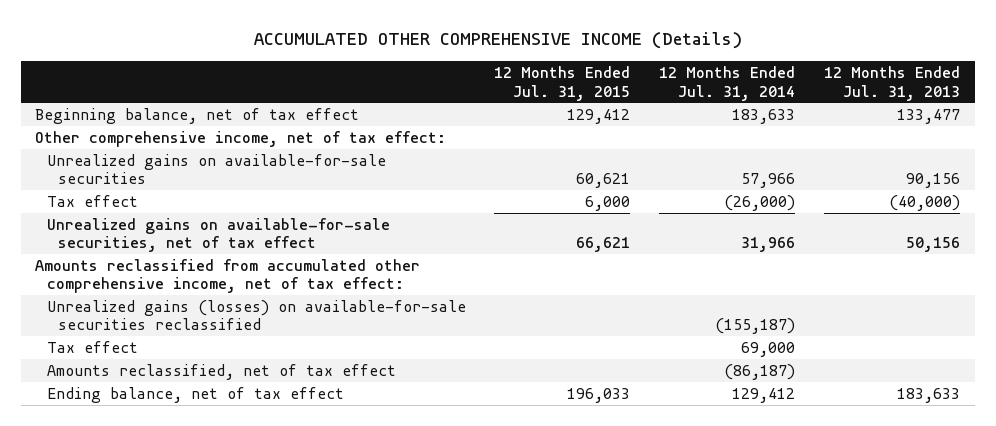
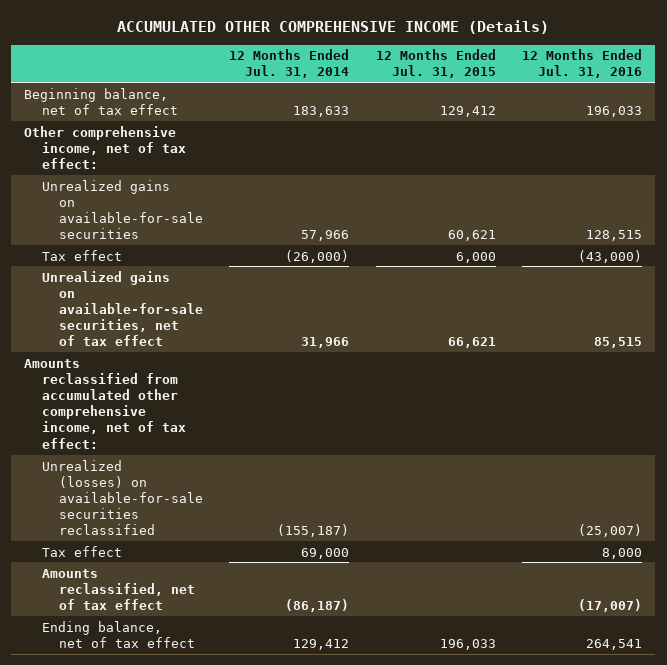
- | 12 Months Ended Jul. 31, 2015 | 12 Months Ended Jul. 31, 2014 | 12 Months Ended Jul. 31, 2013
+ | 12 Months Ended Jul. 31, 2014 | 12 Months Ended Jul. 31, 2015 | 12 Months Ended Jul. 31, 2016
- Unrealized gains (losses) on available-for-sale securities reclassified | | (155,187) |
+ Unrealized (losses) on available-for-sale securities reclassified | (155,187) | | (25,007)

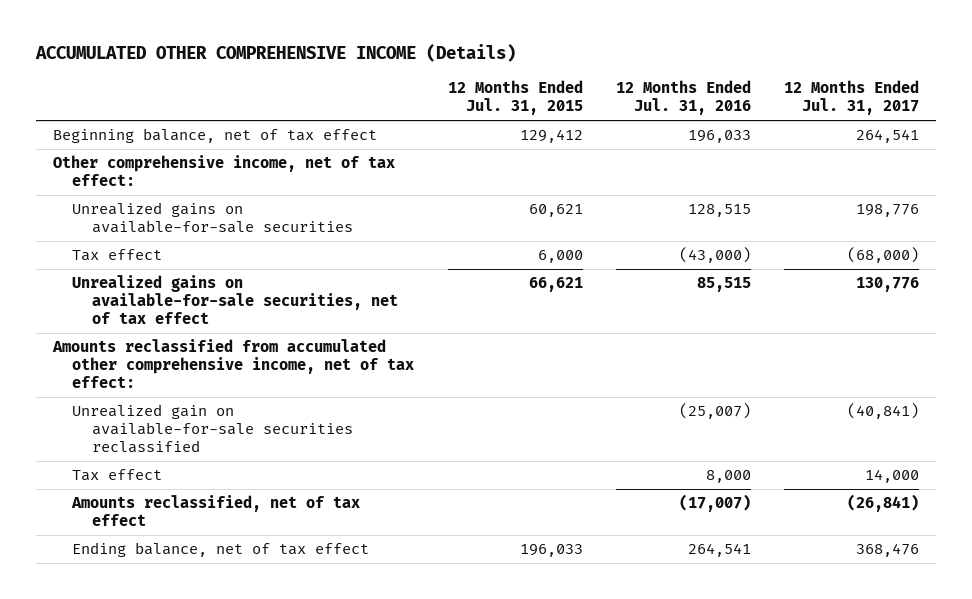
- | 12 Months Ended Jul. 31, 2014 | 12 Months Ended Jul. 31, 2015 | 12 Months Ended Jul. 31, 2016
+ | 12 Months Ended Jul. 31, 2015 | 12 Months Ended Jul. 31, 2016 | 12 Months Ended Jul. 31, 2017
- Unrealized (losses) on available-for-sale securities reclassified | (155,187) | | (25,007)
+ Unrealized gain on available-for-sale securities reclassified | | (25,007) | (40,841)

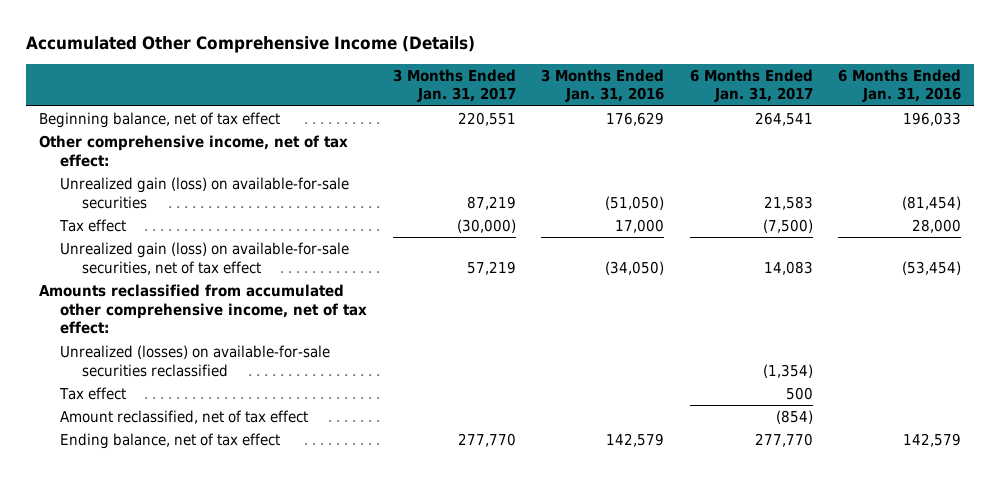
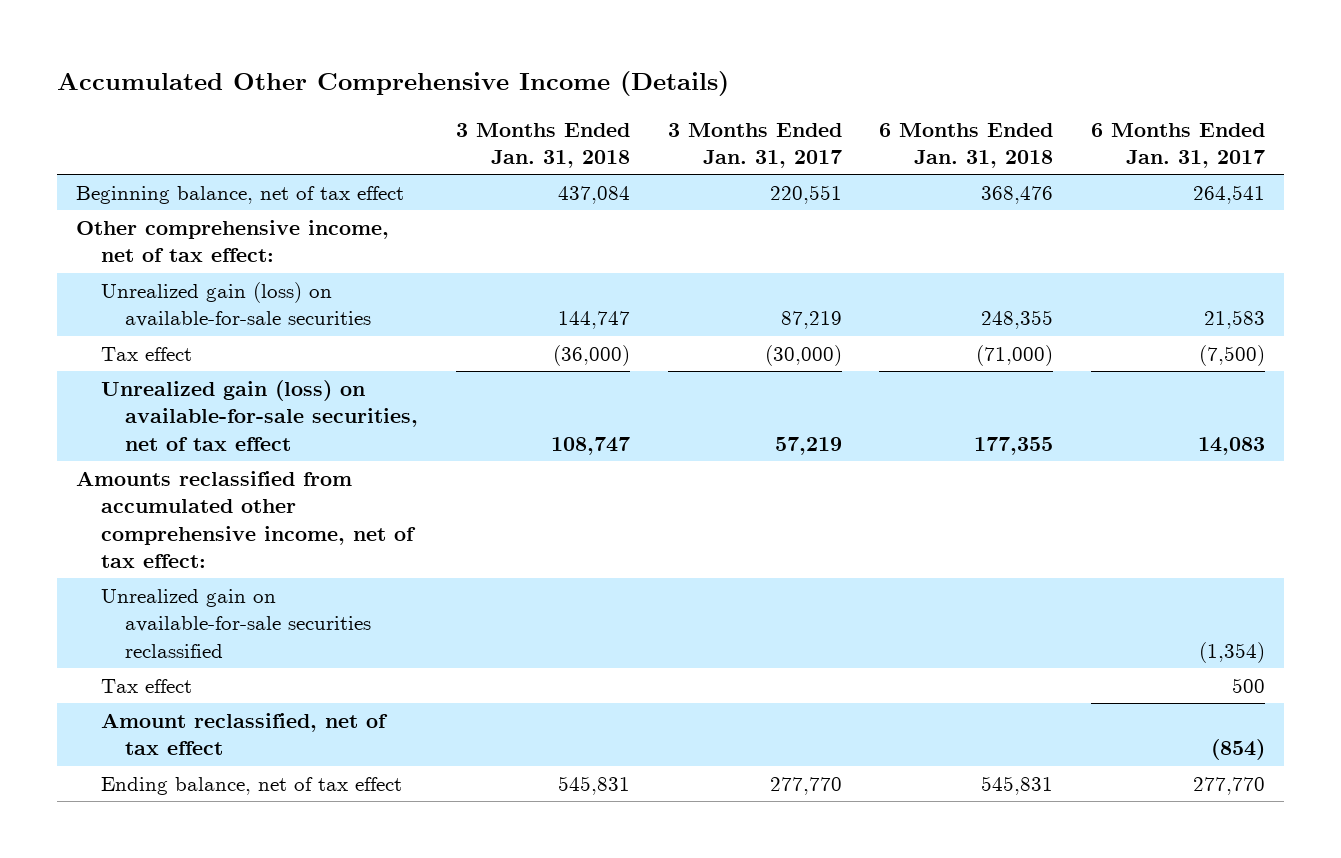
- | 3 Months Ended Jan. 31, 2017 | 3 Months Ended Jan. 31, 2016 | 6 Months Ended Jan. 31, 2017 | 6 Months Ended Jan. 31, 2016
+ | 3 Months Ended Jan. 31, 2018 | 3 Months Ended Jan. 31, 2017 | 6 Months Ended Jan. 31, 2018 | 6 Months Ended Jan. 31, 2017
- Unrealized (losses) on available-for-sale securities reclassified | | | (1,354) |
+ Unrealized gain on available-for-sale securities reclassified | | | | (1,354)

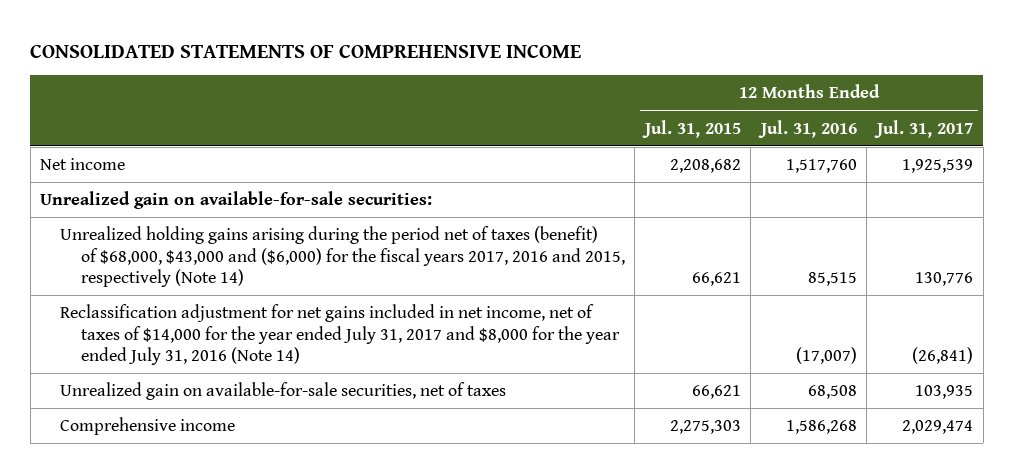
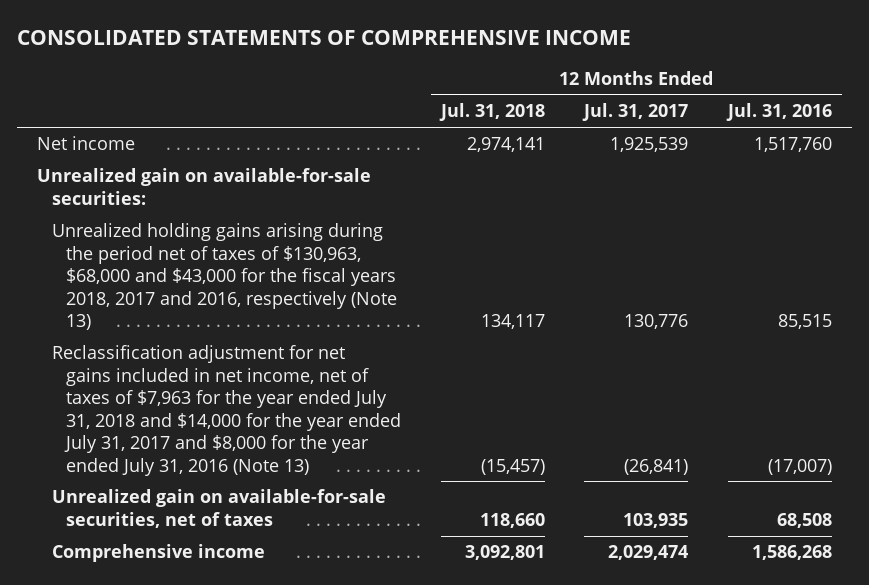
- | 12 Months Ended Jul. 31, 2015 | 12 Months Ended Jul. 31, 2016 | 12 Months Ended Jul. 31, 2017
+ | 12 Months Ended Jul. 31, 2018 | 12 Months Ended Jul. 31, 2017 | 12 Months Ended Jul. 31, 2016
- Unrealized holding gains arising during the period net of taxes (benefit) of $68,000, $43,000 and ($6,000) for the fiscal years 2017, 2016 and 2015, respectively (Note 14) | 66,621 | 85,515 | 130,776
- Reclassification adjustment for net gains included in net income, net of taxes of $14,000 for the year ended July 31, 2017 and $8,000 for the year ended July 31, 2016 (Note 14) | | (17,007) | (26,841)
+ Unrealized holding gains arising during the period net of taxes of $130,963, $68,000 and $43,000 for the fiscal years 2018, 2017 and 2016, respectively (Note 13) | 134,117 | 130,776 | 85,515
+ Reclassification adjustment for net gains included in net income, net of taxes of $7,963 for the year ended July 31, 2018 and $14,000 for the year ended July 31, 2017 and $8,000 for the year ended July 31, 2016 (Note 13) | (15,457) | (26,841) | (17,007)

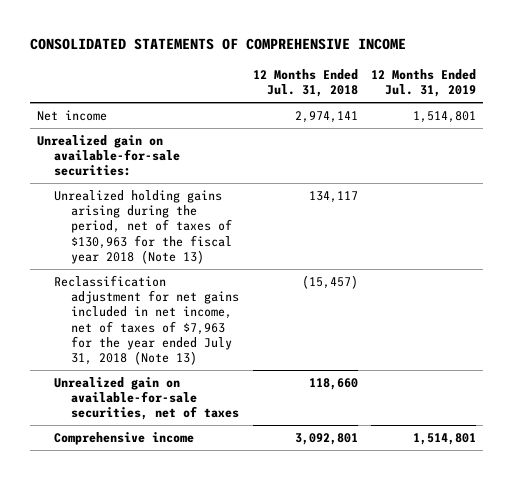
- | 12 Months Ended Jul. 31, 2018 | 12 Months Ended Jul. 31, 2017 | 12 Months Ended Jul. 31, 2016
+ | 12 Months Ended Jul. 31, 2018 | 12 Months Ended Jul. 31, 2019
- Unrealized holding gains arising during the period net of taxes of $130,963, $68,000 and $43,000 for the fiscal years 2018, 2017 and 2016, respectively (Note 13) | 134,117 | 130,776 | 85,515
- Reclassification adjustment for net gains included in net income, net of taxes of $7,963 for the year ended July 31, 2018 and $14,000 for the year ended July 31, 2017 and $8,000 for the year ended July 31, 2016 (Note 13) | (15,457) | (26,841) | (17,007)
+ Unrealized holding gains arising during the period, net of taxes of $130,963 for the fiscal year 2018 (Note 13) | 134,117 |
+ Reclassification adjustment for net gains included in net income, net of taxes of $7,963 for the year ended July 31, 2018 (Note 13) | (15,457) |

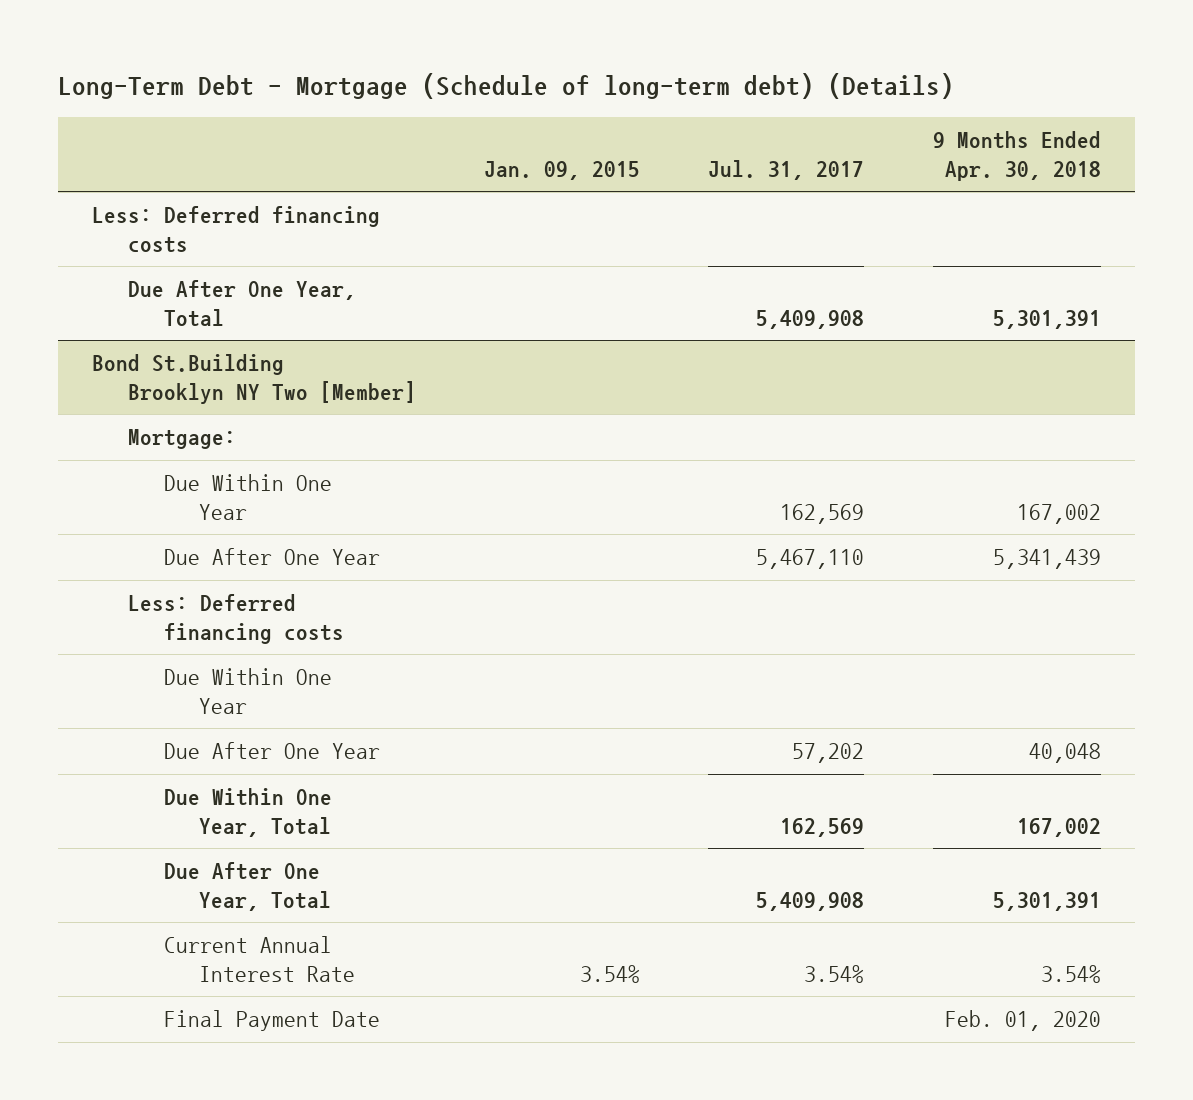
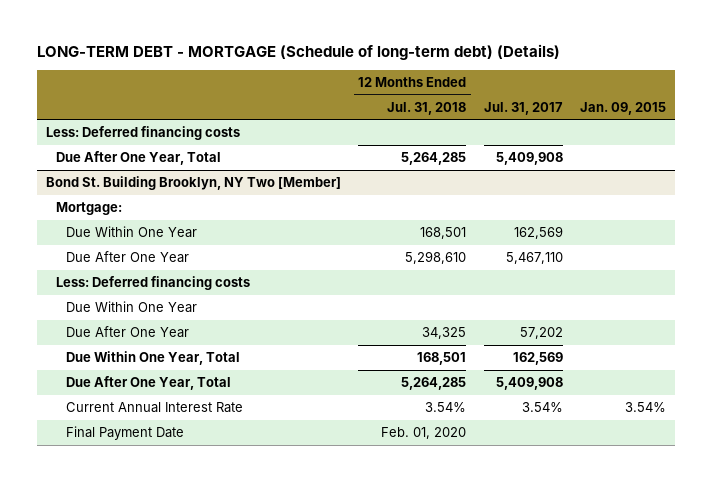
- Long-Term Debt - Mortgage (Schedule of long-term debt) (Details)
+ LONG-TERM DEBT - MORTGAGE (Schedule of long-term debt) (Details)
- | Jan. 09, 2015 | Jul. 31, 2017 | 9 Months Ended Apr. 30, 2018
+ | 12 Months Ended Jul. 31, 2018 | Jul. 31, 2017 | Jan. 09, 2015
- Bond St.Building Brooklyn NY Two [Member]
+ Bond St. Building Brooklyn, NY Two [Member]

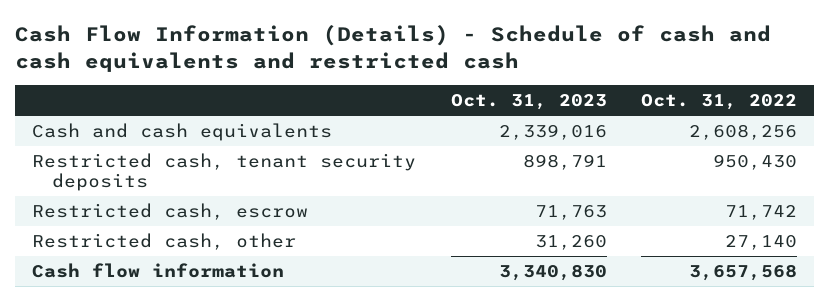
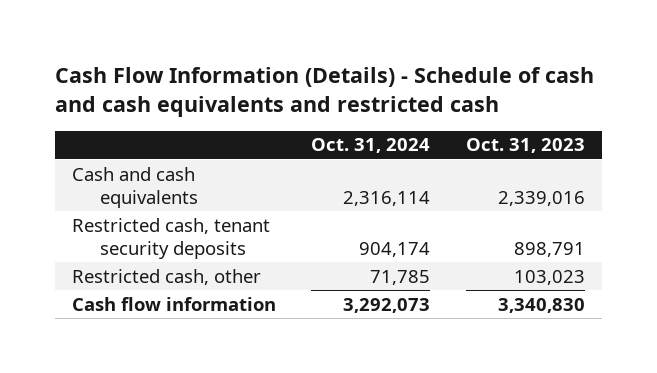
- | Oct. 31, 2023 | Oct. 31, 2022
+ | Oct. 31, 2024 | Oct. 31, 2023
- Restricted cash, escrow | 71,763 | 71,742
- Restricted cash, other | 31,260 | 27,140
+ Restricted cash, other | 71,785 | 103,023

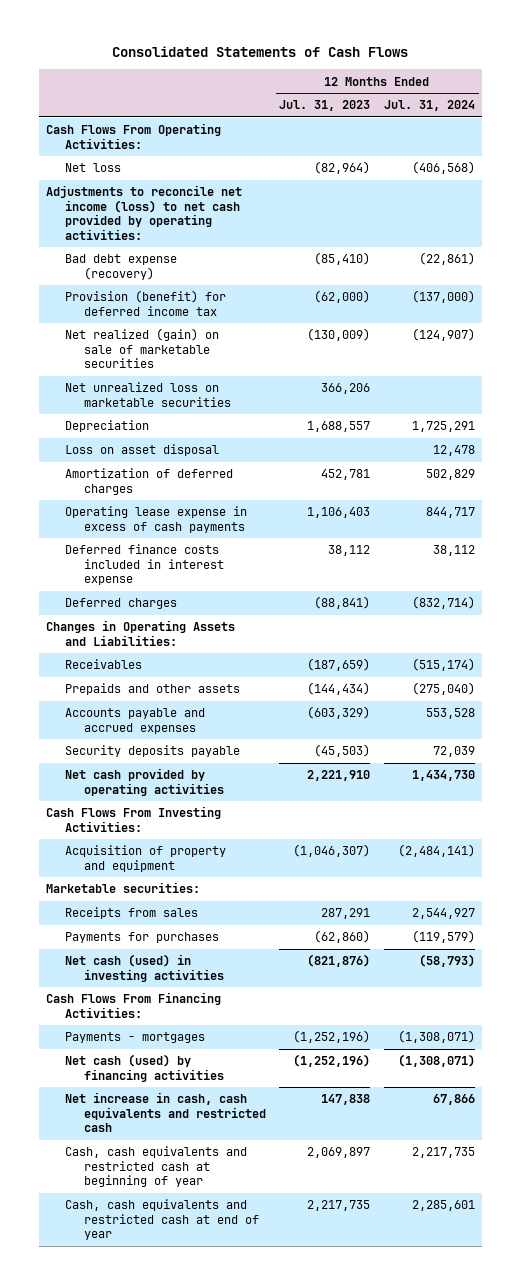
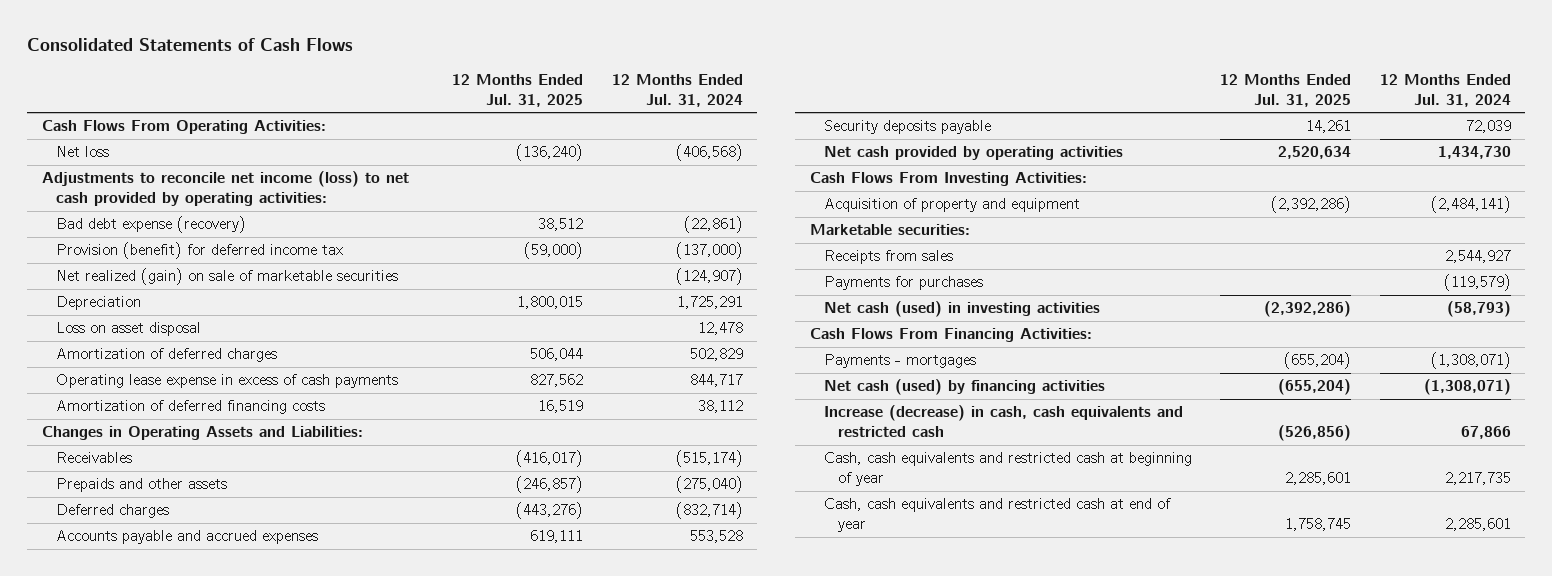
- | 12 Months Ended Jul. 31, 2023 | 12 Months Ended Jul. 31, 2024
+ | 12 Months Ended Jul. 31, 2025 | 12 Months Ended Jul. 31, 2024
- Net unrealized loss on marketable securities | 366,206 |
- Deferred finance costs included in interest expense | 38,112 | 38,112
+ Amortization of deferred financing costs | 16,519 | 38,112
moved down: Deferred charges | (443,276) | (832,714)
- Net increase in cash, cash equivalents and restricted cash | 147,838 | 67,866
+ Increase (decrease) in cash, cash equivalents and restricted cash | (526,856) | 67,866

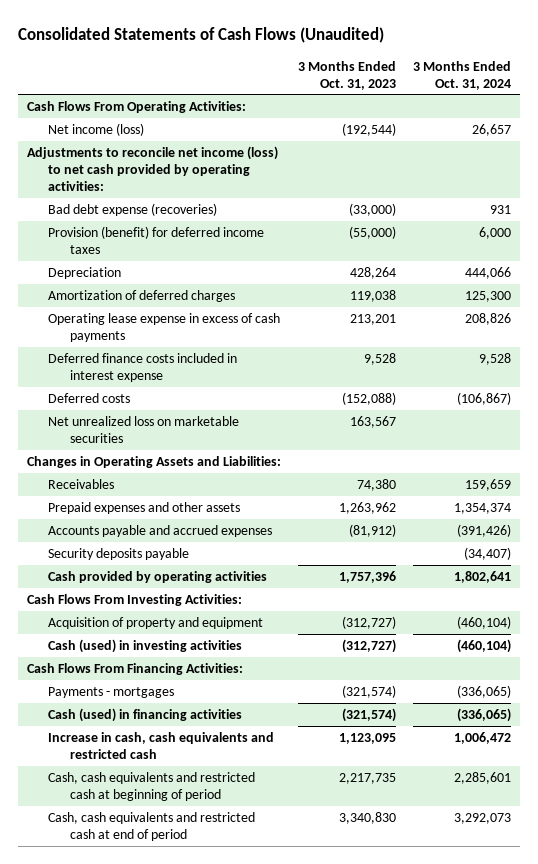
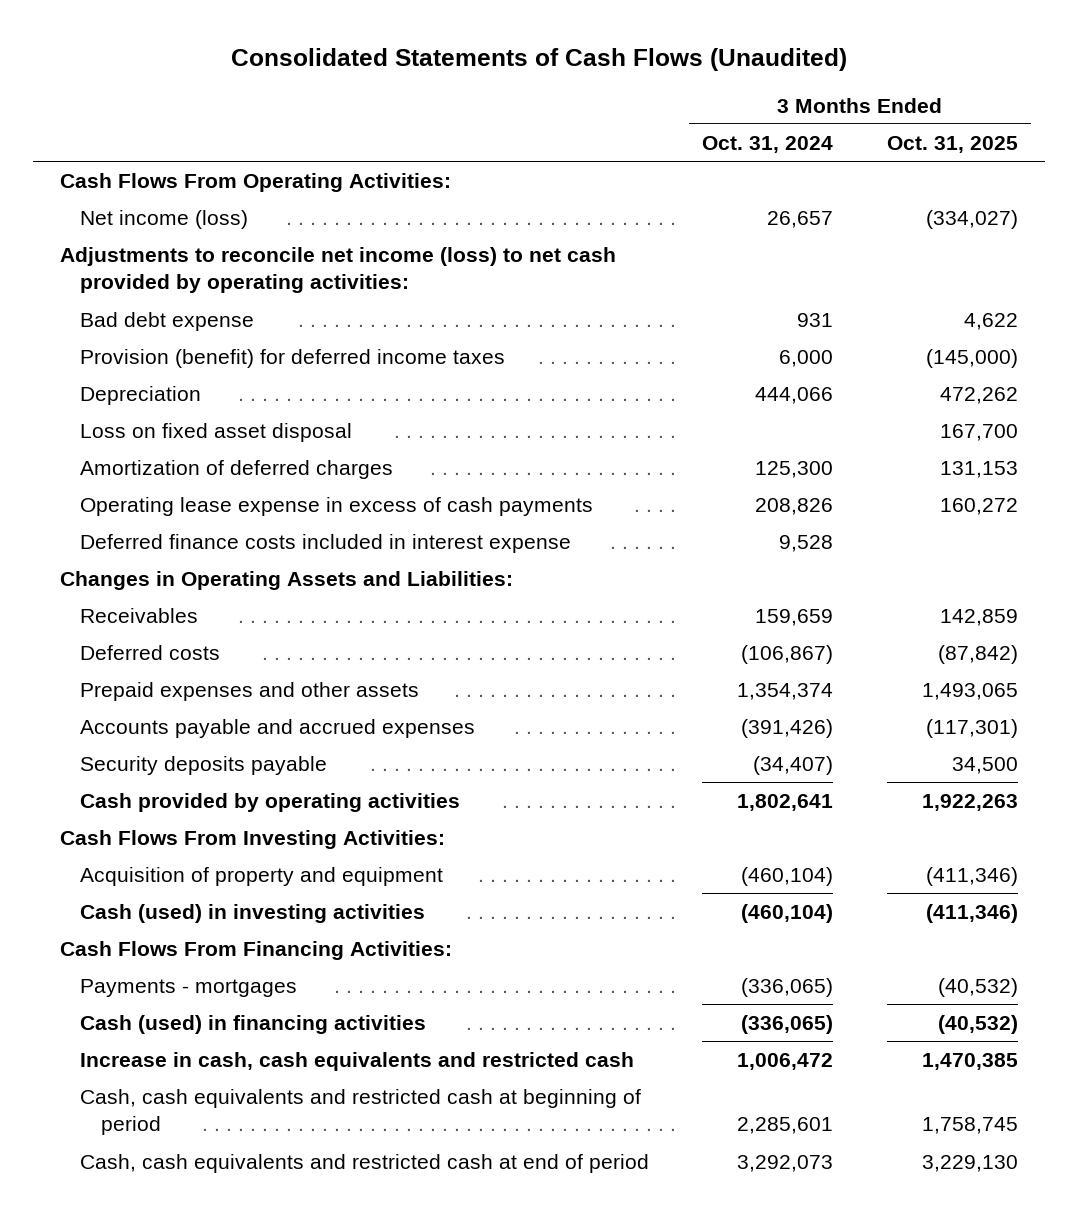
- | 3 Months Ended Oct. 31, 2023 | 3 Months Ended Oct. 31, 2024
+ | 3 Months Ended Oct. 31, 2024 | 3 Months Ended Oct. 31, 2025
- Bad debt expense (recoveries) | (33,000) | 931
+ Bad debt expense | 931 | 4,622
+ Loss on fixed asset disposal | | 167,700
- Net unrealized loss on marketable securities | 163,567 |
moved down: Deferred costs | (106,867) | (87,842)

